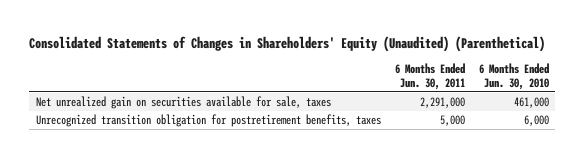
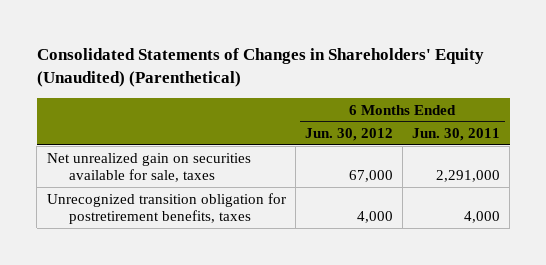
- | 6 Months Ended Jun. 30, 2011 | 6 Months Ended Jun. 30, 2010
+ | 6 Months Ended Jun. 30, 2012 | 6 Months Ended Jun. 30, 2011
- Unrecognized transition obligation for postretirement benefits, taxes | 5,000 | 6,000
+ Unrecognized transition obligation for postretirement benefits, taxes | 4,000 | 4,000

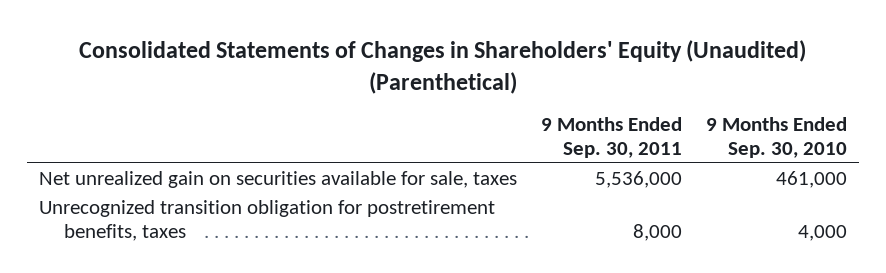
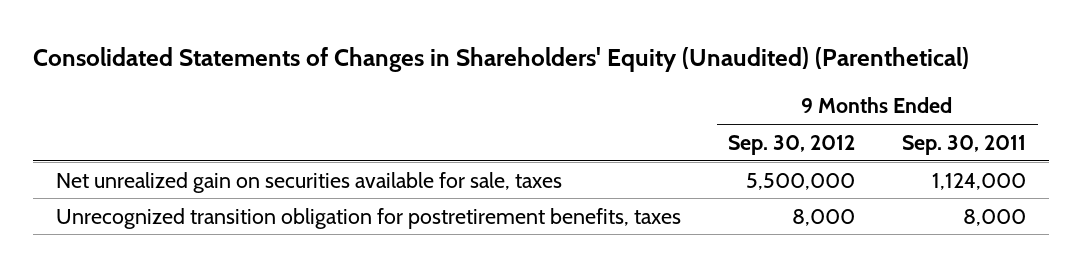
- | 9 Months Ended Sep. 30, 2011 | 9 Months Ended Sep. 30, 2010
+ | 9 Months Ended Sep. 30, 2012 | 9 Months Ended Sep. 30, 2011
- Net unrealized gain on securities available for sale, taxes | 5,536,000 | 461,000
+ Net unrealized gain on securities available for sale, taxes | 5,500,000 | 1,124,000

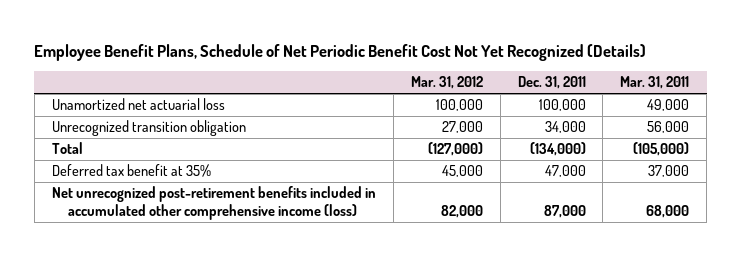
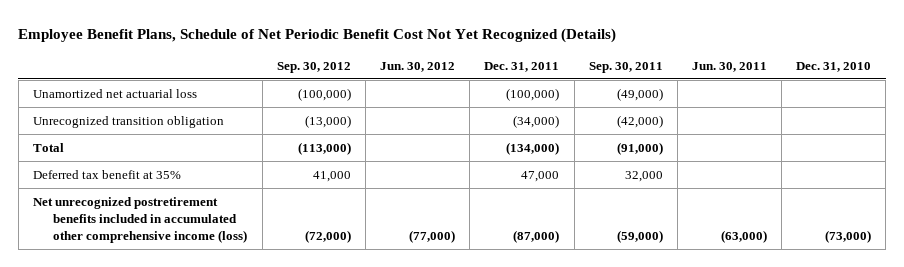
- | Mar. 31, 2012 | Dec. 31, 2011 | Mar. 31, 2011
+ | Sep. 30, 2012 | Jun. 30, 2012 | Dec. 31, 2011 | Sep. 30, 2011 | Jun. 30, 2011 | Dec. 31, 2010
- Unamortized net actuarial loss | 100,000 | 100,000 | 49,000
- Unrecognized transition obligation | 27,000 | 34,000 | 56,000
+ Unamortized net actuarial loss | (100,000) | | (100,000) | (49,000) | |
+ Unrecognized transition obligation | (13,000) | | (34,000) | (42,000) | |
- Net unrecognized post-retirement benefits included in accumulated other comprehensive income (loss) | 82,000 | 87,000 | 68,000
+ Net unrecognized postretirement benefits included in accumulated other comprehensive income (loss) | (72,000) | (77,000) | (87,000) | (59,000) | (63,000) | (73,000)

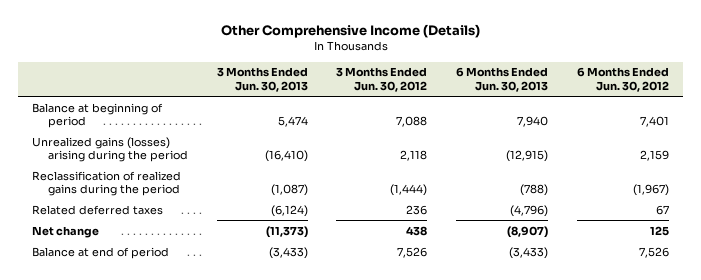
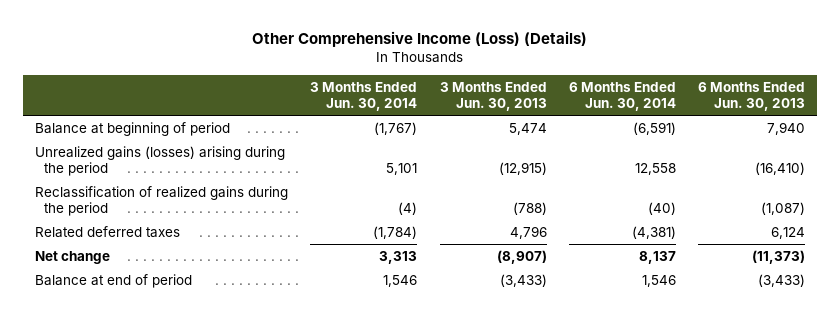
- Other Comprehensive Income (Details)
+ Other Comprehensive Income (Loss) (Details)
- | 3 Months Ended Jun. 30, 2013 | 3 Months Ended Jun. 30, 2012 | 6 Months Ended Jun. 30, 2013 | 6 Months Ended Jun. 30, 2012
+ | 3 Months Ended Jun. 30, 2014 | 3 Months Ended Jun. 30, 2013 | 6 Months Ended Jun. 30, 2014 | 6 Months Ended Jun. 30, 2013
- Unrealized gains (losses) arising during the period | (16,410) | 2,118 | (12,915) | 2,159
- Reclassification of realized gains during the period | (1,087) | (1,444) | (788) | (1,967)
- Related deferred taxes | (6,124) | 236 | (4,796) | 67
- Net change | (11,373) | 438 | (8,907) | 125
+ Unrealized gains (losses) arising during the period | 5,101 | (12,915) | 12,558 | (16,410)
+ Reclassification of realized gains during the period | (4) | (788) | (40) | (1,087)
+ Related deferred taxes | (1,784) | 4,796 | (4,381) | 6,124
+ Net change | 3,313 | (8,907) | 8,137 | (11,373)

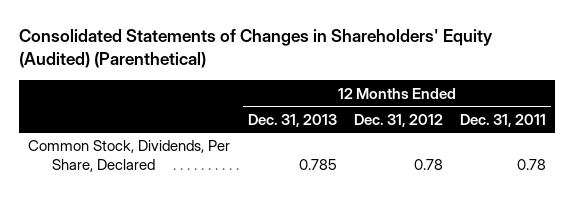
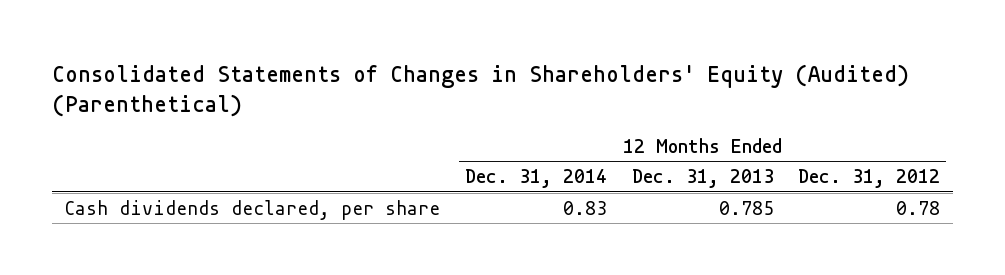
- | 12 Months Ended Dec. 31, 2013 | 12 Months Ended Dec. 31, 2012 | 12 Months Ended Dec. 31, 2011
+ | 12 Months Ended Dec. 31, 2014 | 12 Months Ended Dec. 31, 2013 | 12 Months Ended Dec. 31, 2012
- Common Stock, Dividends, Per Share, Declared | 0.785 | 0.78 | 0.78
+ Cash dividends declared, per share | 0.83 | 0.785 | 0.78

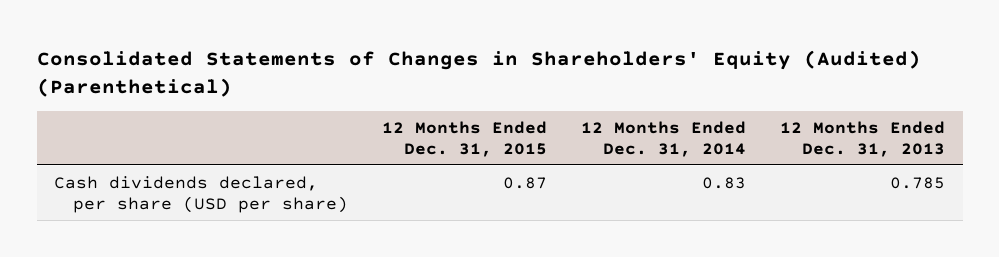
- | 12 Months Ended Dec. 31, 2014 | 12 Months Ended Dec. 31, 2013 | 12 Months Ended Dec. 31, 2012
+ | 12 Months Ended Dec. 31, 2015 | 12 Months Ended Dec. 31, 2014 | 12 Months Ended Dec. 31, 2013
- Cash dividends declared, per share | 0.83 | 0.785 | 0.78
+ Cash dividends declared, per share (USD per share) | 0.87 | 0.83 | 0.785

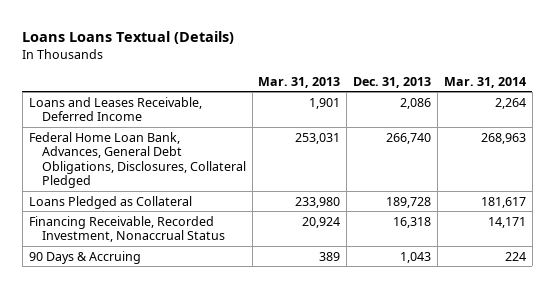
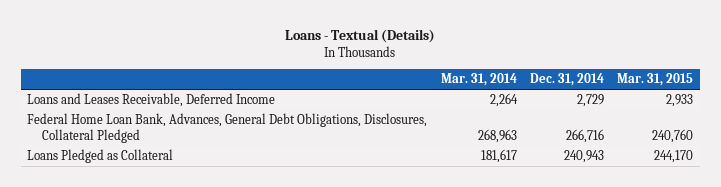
- Loans Loans Textual (Details)
+ Loans - Textual (Details)
- | Mar. 31, 2013 | Dec. 31, 2013 | Mar. 31, 2014
+ | Mar. 31, 2014 | Dec. 31, 2014 | Mar. 31, 2015
- Financing Receivable, Recorded Investment, Nonaccrual Status | 20,924 | 16,318 | 14,171
- 90 Days & Accruing | 389 | 1,043 | 224

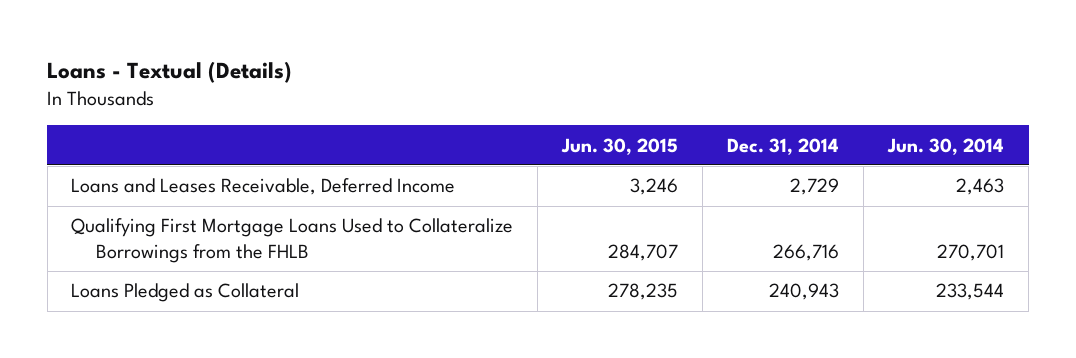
- | Mar. 31, 2014 | Dec. 31, 2014 | Mar. 31, 2015
+ | Jun. 30, 2015 | Dec. 31, 2014 | Jun. 30, 2014
- Federal Home Loan Bank, Advances, General Debt Obligations, Disclosures, Collateral Pledged | 268,963 | 266,716 | 240,760
+ Qualifying First Mortgage Loans Used to Collateralize Borrowings from the FHLB | 284,707 | 266,716 | 270,701

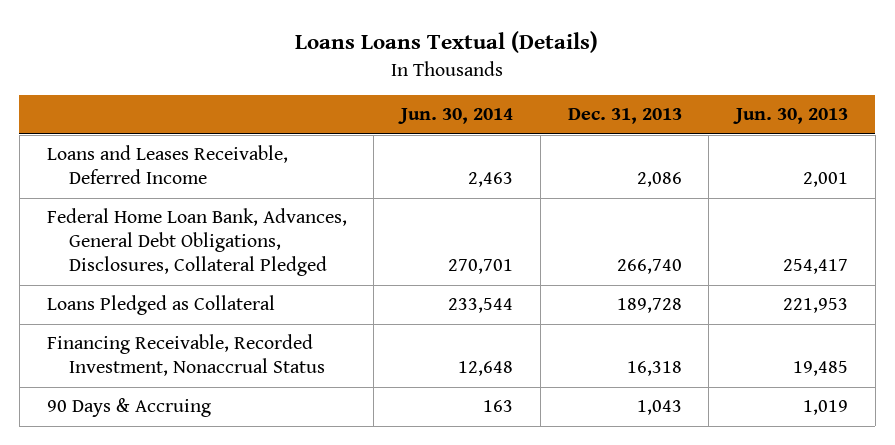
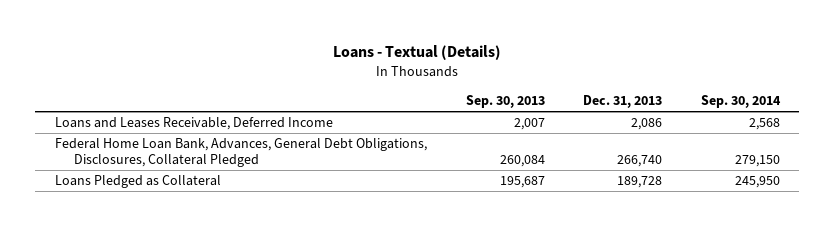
- Loans Loans Textual (Details)
+ Loans - Textual (Details)
- | Jun. 30, 2014 | Dec. 31, 2013 | Jun. 30, 2013
+ | Sep. 30, 2013 | Dec. 31, 2013 | Sep. 30, 2014
- Financing Receivable, Recorded Investment, Nonaccrual Status | 12,648 | 16,318 | 19,485
- 90 Days & Accruing | 163 | 1,043 | 1,019

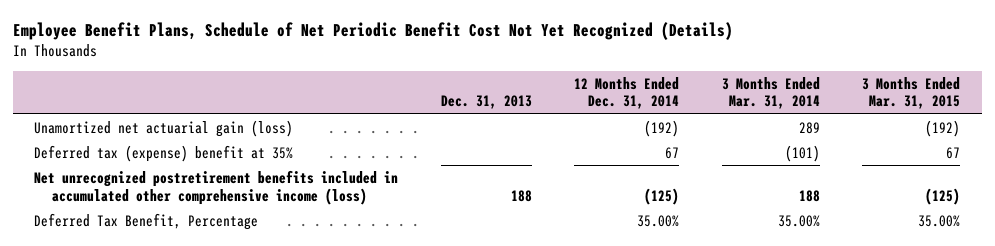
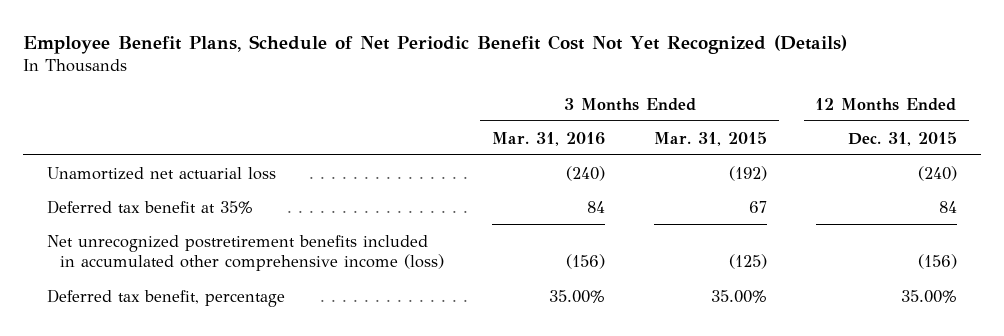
- | Dec. 31, 2013 | 12 Months Ended Dec. 31, 2014 | 3 Months Ended Mar. 31, 2014 | 3 Months Ended Mar. 31, 2015
+ | 3 Months Ended Mar. 31, 2016 | 3 Months Ended Mar. 31, 2015 | 12 Months Ended Dec. 31, 2015
- Unamortized net actuarial gain (loss) | | (192) | 289 | (192)
- Deferred tax (expense) benefit at 35% | | 67 | (101) | 67
+ Unamortized net actuarial loss | (240) | (192) | (240)
+ Deferred tax benefit at 35% | 84 | 67 | 84
- Deferred Tax Benefit, Percentage | | 35.00% | 35.00% | 35.00%
+ Deferred tax benefit, percentage | 35.00% | 35.00% | 35.00%

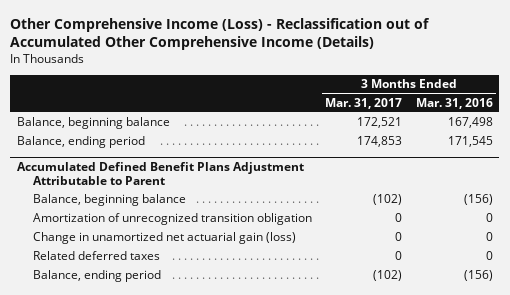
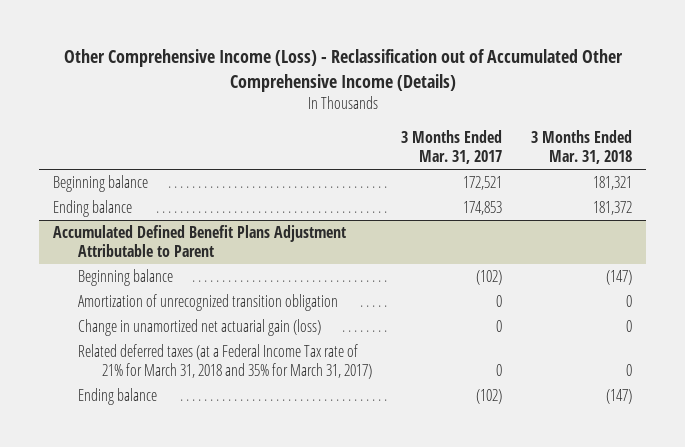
- | 3 Months Ended Mar. 31, 2017 | 3 Months Ended Mar. 31, 2016
+ | 3 Months Ended Mar. 31, 2017 | 3 Months Ended Mar. 31, 2018
- Balance, beginning balance | 172,521 | 167,498
- Balance, ending period | 174,853 | 171,545
+ Beginning balance | 172,521 | 181,321
+ Ending balance | 174,853 | 181,372
@ Accumulated Defined Benefit Plans Adjustment Attributable to Parent
- Balance, beginning balance | (102) | (156)
+ Beginning balance | (102) | (147)
- Related deferred taxes | 0 | 0
- Balance, ending period | (102) | (156)
+ Related deferred taxes (at a Federal Income Tax rate of 21% for March 31, 2018 and 35% for March 31, 2017) | 0 | 0
+ Ending balance | (102) | (147)

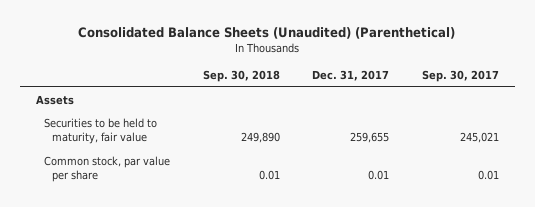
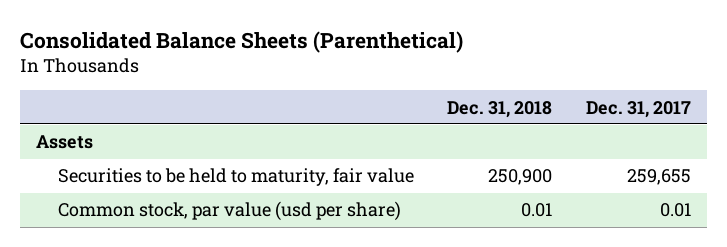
- Consolidated Balance Sheets (Unaudited) (Parenthetical)
+ Consolidated Balance Sheets (Parenthetical)
- | Sep. 30, 2018 | Dec. 31, 2017 | Sep. 30, 2017
+ | Dec. 31, 2018 | Dec. 31, 2017
- Common stock, par value per share | 0.01 | 0.01 | 0.01
+ Common stock, par value (usd per share) | 0.01 | 0.01

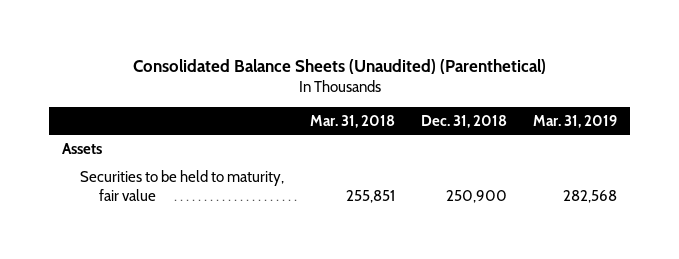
- Consolidated Balance Sheets (Parenthetical)
+ Consolidated Balance Sheets (Unaudited) (Parenthetical)
- | Dec. 31, 2018 | Dec. 31, 2017
+ | Mar. 31, 2018 | Dec. 31, 2018 | Mar. 31, 2019
- Common stock, par value (usd per share) | 0.01 | 0.01

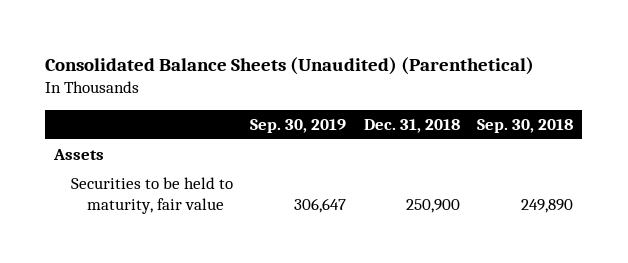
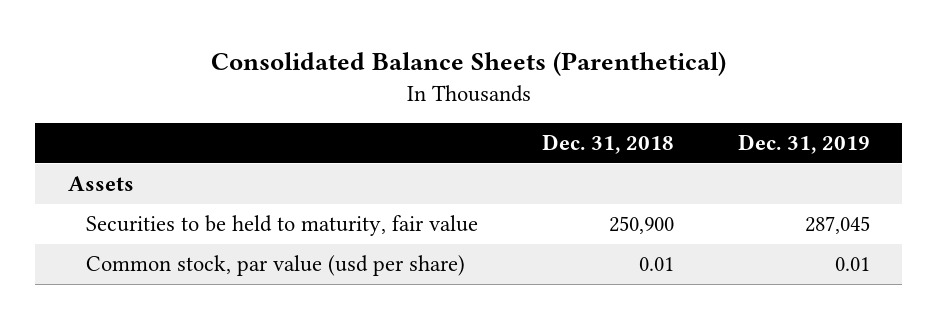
- Consolidated Balance Sheets (Unaudited) (Parenthetical)
+ Consolidated Balance Sheets (Parenthetical)
- | Sep. 30, 2019 | Dec. 31, 2018 | Sep. 30, 2018
+ | Dec. 31, 2018 | Dec. 31, 2019
+ Common stock, par value (usd per share) | 0.01 | 0.01

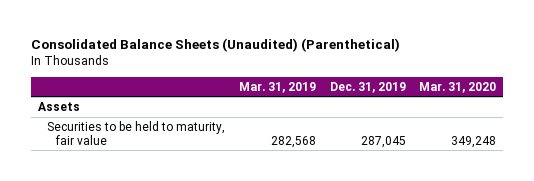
- Consolidated Balance Sheets (Parenthetical)
+ Consolidated Balance Sheets (Unaudited) (Parenthetical)
- | Dec. 31, 2018 | Dec. 31, 2019
+ | Mar. 31, 2019 | Dec. 31, 2019 | Mar. 31, 2020
- Common stock, par value (usd per share) | 0.01 | 0.01

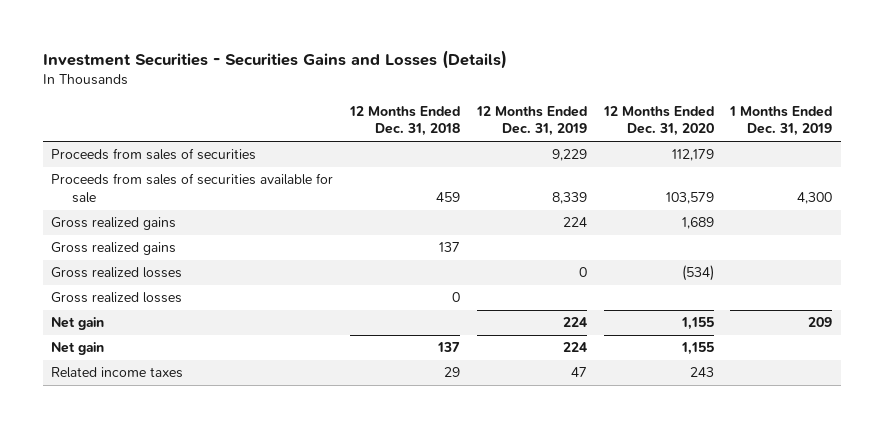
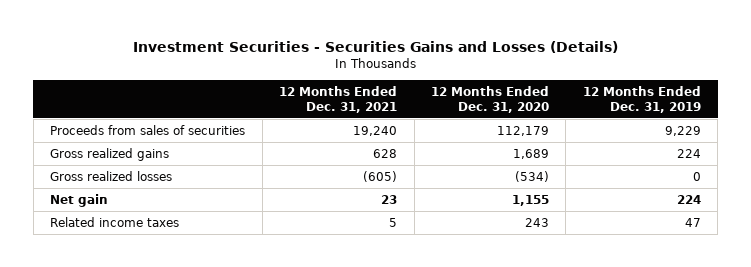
- | 12 Months Ended Dec. 31, 2018 | 12 Months Ended Dec. 31, 2019 | 12 Months Ended Dec. 31, 2020 | 1 Months Ended Dec. 31, 2019
+ | 12 Months Ended Dec. 31, 2021 | 12 Months Ended Dec. 31, 2020 | 12 Months Ended Dec. 31, 2019
- Proceeds from sales of securities available for sale | 459 | 8,339 | 103,579 | 4,300
- Gross realized gains | 137 | | |
- Gross realized losses | 0 | | |
- Net gain | 137 | 224 | 1,155 |

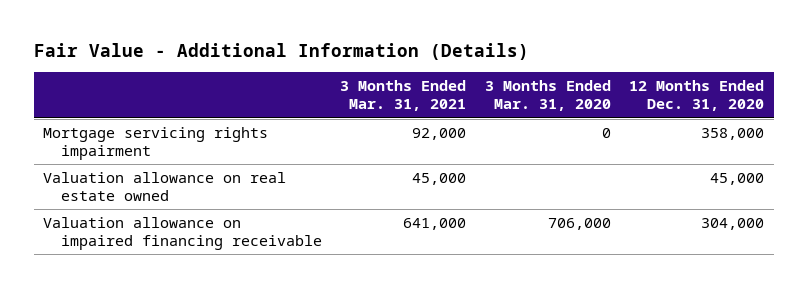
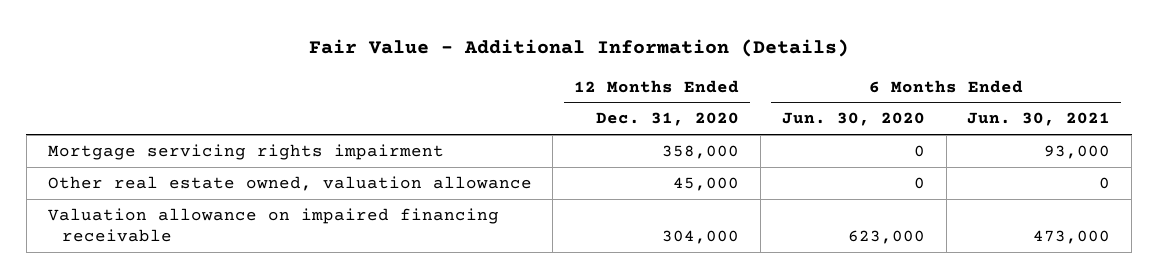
- | 3 Months Ended Mar. 31, 2021 | 3 Months Ended Mar. 31, 2020 | 12 Months Ended Dec. 31, 2020
+ | 12 Months Ended Dec. 31, 2020 | 6 Months Ended Jun. 30, 2020 | 6 Months Ended Jun. 30, 2021
- Valuation allowance on real estate owned | 45,000 | | 45,000
+ Other real estate owned, valuation allowance | 45,000 | 0 | 0

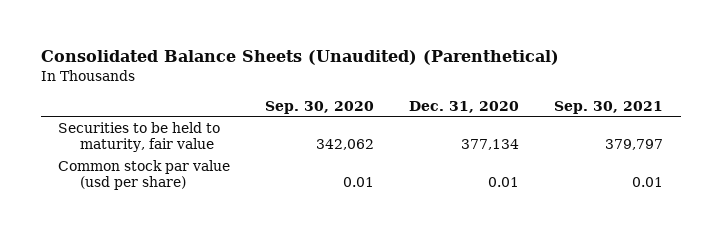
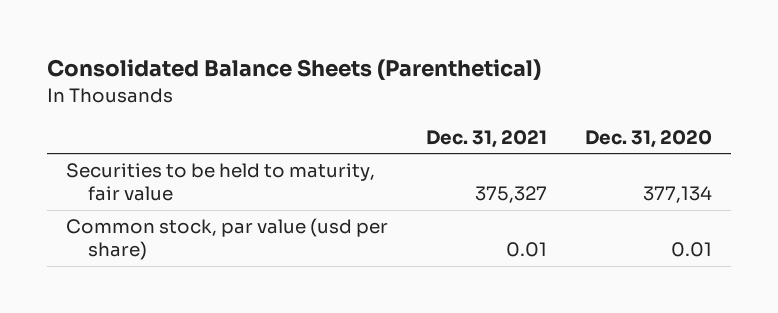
- Consolidated Balance Sheets (Unaudited) (Parenthetical)
+ Consolidated Balance Sheets (Parenthetical)
- | Sep. 30, 2020 | Dec. 31, 2020 | Sep. 30, 2021
+ | Dec. 31, 2021 | Dec. 31, 2020
- Common stock par value (usd per share) | 0.01 | 0.01 | 0.01
+ Common stock, par value (usd per share) | 0.01 | 0.01

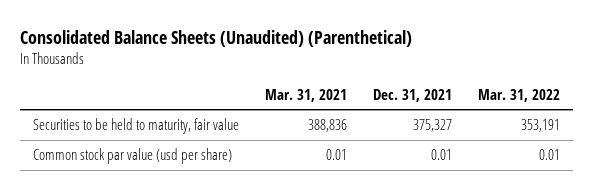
- Consolidated Balance Sheets (Parenthetical)
+ Consolidated Balance Sheets (Unaudited) (Parenthetical)
- | Dec. 31, 2021 | Dec. 31, 2020
+ | Mar. 31, 2021 | Dec. 31, 2021 | Mar. 31, 2022
- Common stock, par value (usd per share) | 0.01 | 0.01
+ Common stock par value (usd per share) | 0.01 | 0.01 | 0.01

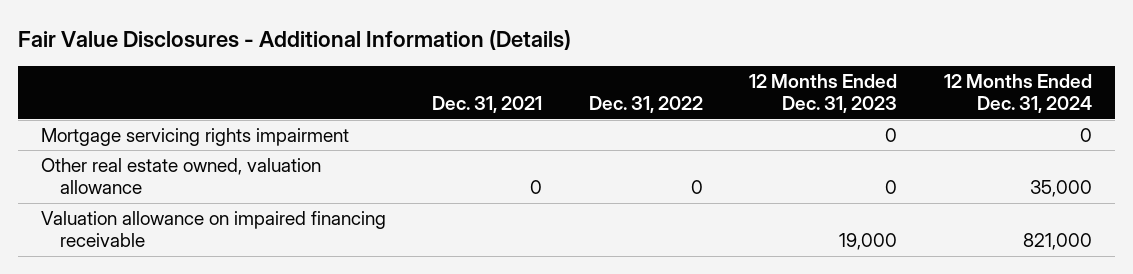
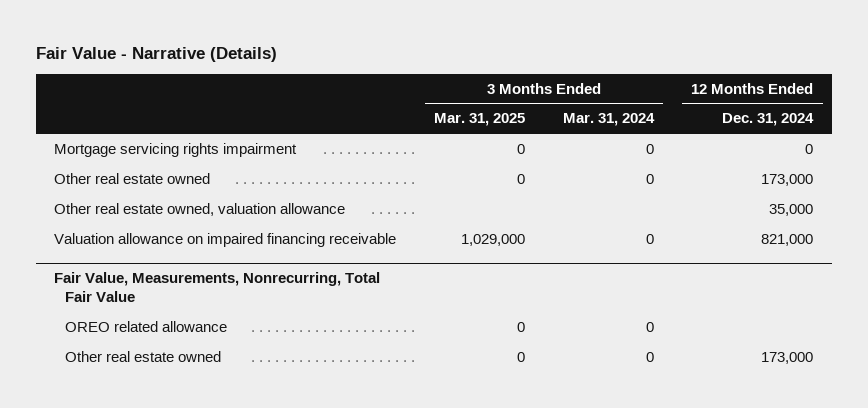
- Fair Value Disclosures - Additional Information (Details)
+ Fair Value - Narrative (Details)
- | Dec. 31, 2021 | Dec. 31, 2022 | 12 Months Ended Dec. 31, 2023 | 12 Months Ended Dec. 31, 2024
+ | 3 Months Ended Mar. 31, 2025 | 3 Months Ended Mar. 31, 2024 | 12 Months Ended Dec. 31, 2024
+ Other real estate owned | 0 | 0 | 173,000
+ Fair Value, Measurements, Nonrecurring, Total Fair Value
+ OREO related allowance | 0 | 0 |
+ Other real estate owned | 0 | 0 | 173,000

